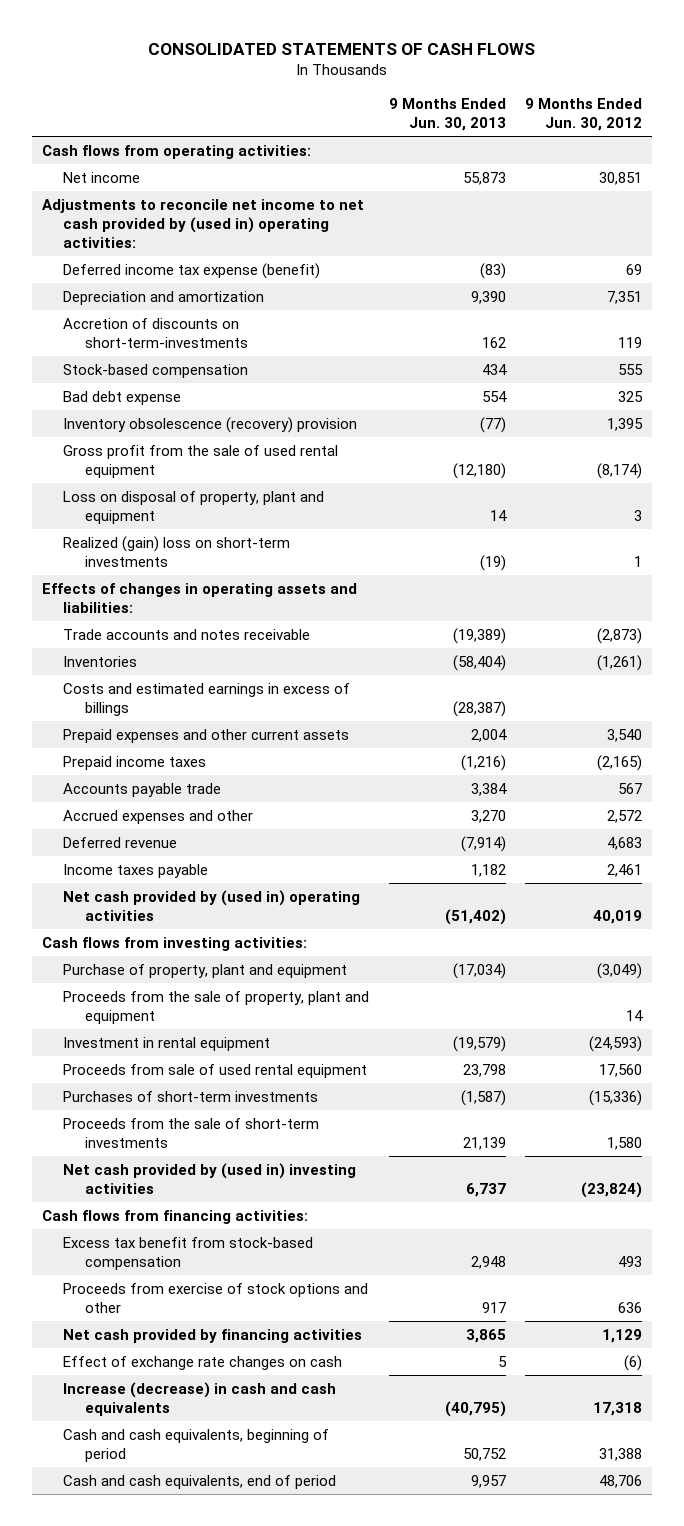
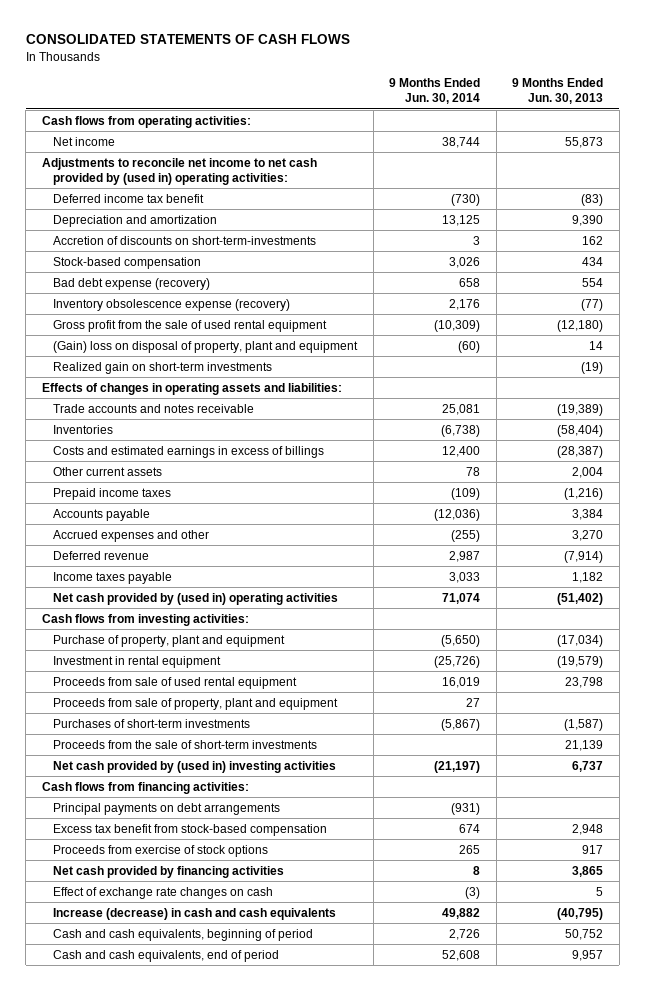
- | 9 Months Ended Jun. 30, 2013 | 9 Months Ended Jun. 30, 2012
+ | 9 Months Ended Jun. 30, 2014 | 9 Months Ended Jun. 30, 2013
- Deferred income tax expense (benefit) | (83) | 69
+ Deferred income tax benefit | (730) | (83)
- Bad debt expense | 554 | 325
- Inventory obsolescence (recovery) provision | (77) | 1,395
+ Bad debt expense (recovery) | 658 | 554
+ Inventory obsolescence expense (recovery) | 2,176 | (77)
- Loss on disposal of property, plant and equipment | 14 | 3
- Realized (gain) loss on short-term investments | (19) | 1
+ (Gain) loss on disposal of property, plant and equipment | (60) | 14
+ Realized gain on short-term investments | | (19)
- Prepaid expenses and other current assets | 2,004 | 3,540
+ Other current assets | 78 | 2,004
- Accounts payable trade | 3,384 | 567
+ Accounts payable | (12,036) | 3,384
- Proceeds from the sale of property, plant and equipment | | 14
+ Proceeds from sale of property, plant and equipment | 27 |
+ Principal payments on debt arrangements | (931) |
- Proceeds from exercise of stock options and other | 917 | 636
+ Proceeds from exercise of stock options | 265 | 917

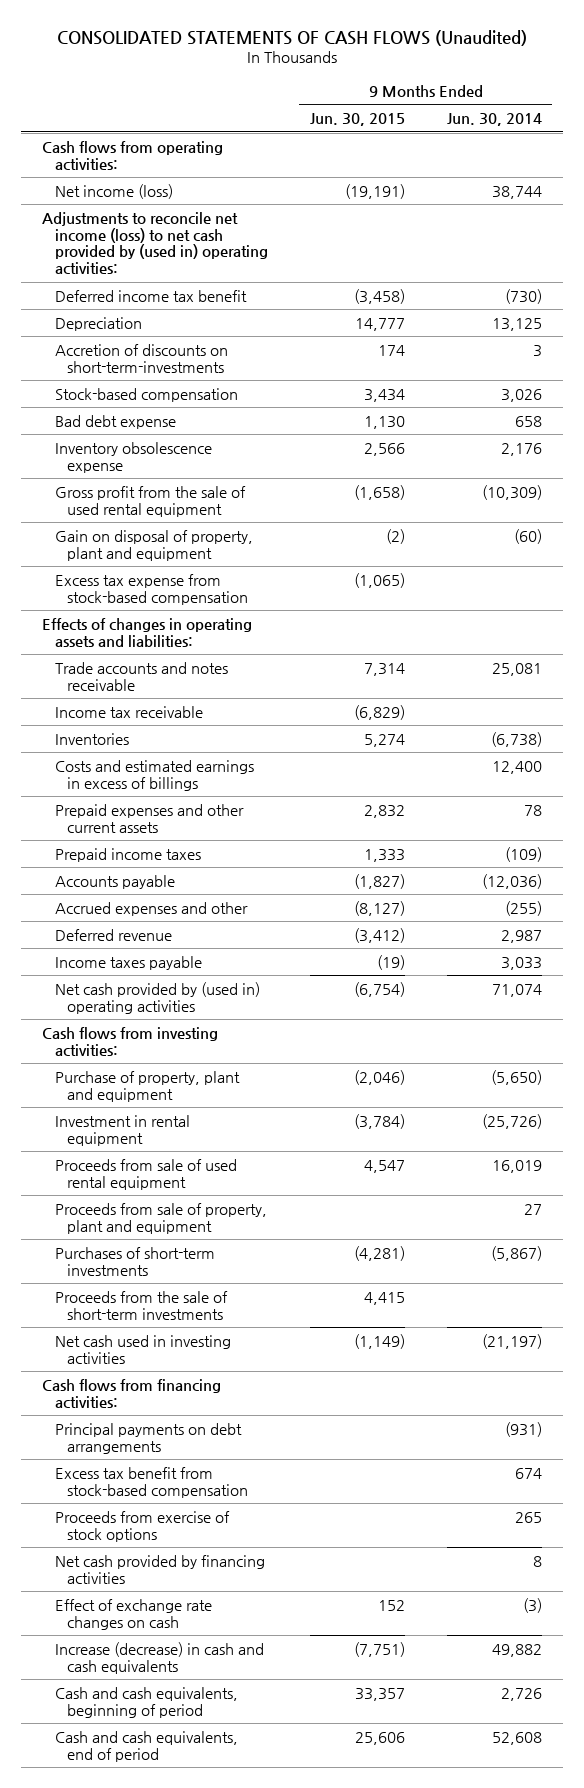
- CONSOLIDATED STATEMENTS OF CASH FLOWS
+ CONSOLIDATED STATEMENTS OF CASH FLOWS (Unaudited)
- | 9 Months Ended Jun. 30, 2014 | 9 Months Ended Jun. 30, 2013
+ | 9 Months Ended Jun. 30, 2015 | 9 Months Ended Jun. 30, 2014
- Net income | 38,744 | 55,873
- Adjustments to reconcile net income to net cash provided by (used in) operating activities:
+ Net income (loss) | (19,191) | 38,744
+ Adjustments to reconcile net income (loss) to net cash provided by (used in) operating activities:
- Depreciation and amortization | 13,125 | 9,390
+ Depreciation | 14,777 | 13,125
- Bad debt expense (recovery) | 658 | 554
- Inventory obsolescence expense (recovery) | 2,176 | (77)
+ Bad debt expense | 1,130 | 658
+ Inventory obsolescence expense | 2,566 | 2,176
- (Gain) loss on disposal of property, plant and equipment | (60) | 14
- Realized gain on short-term investments | | (19)
+ Gain on disposal of property, plant and equipment | (2) | (60)
+ Excess tax expense from stock-based compensation | (1,065) |
+ Income tax receivable | (6,829) |
- Other current assets | 78 | 2,004
+ Prepaid expenses and other current assets | 2,832 | 78
- Net cash provided by (used in) investing activities | (21,197) | 6,737
+ Net cash used in investing activities | (1,149) | (21,197)

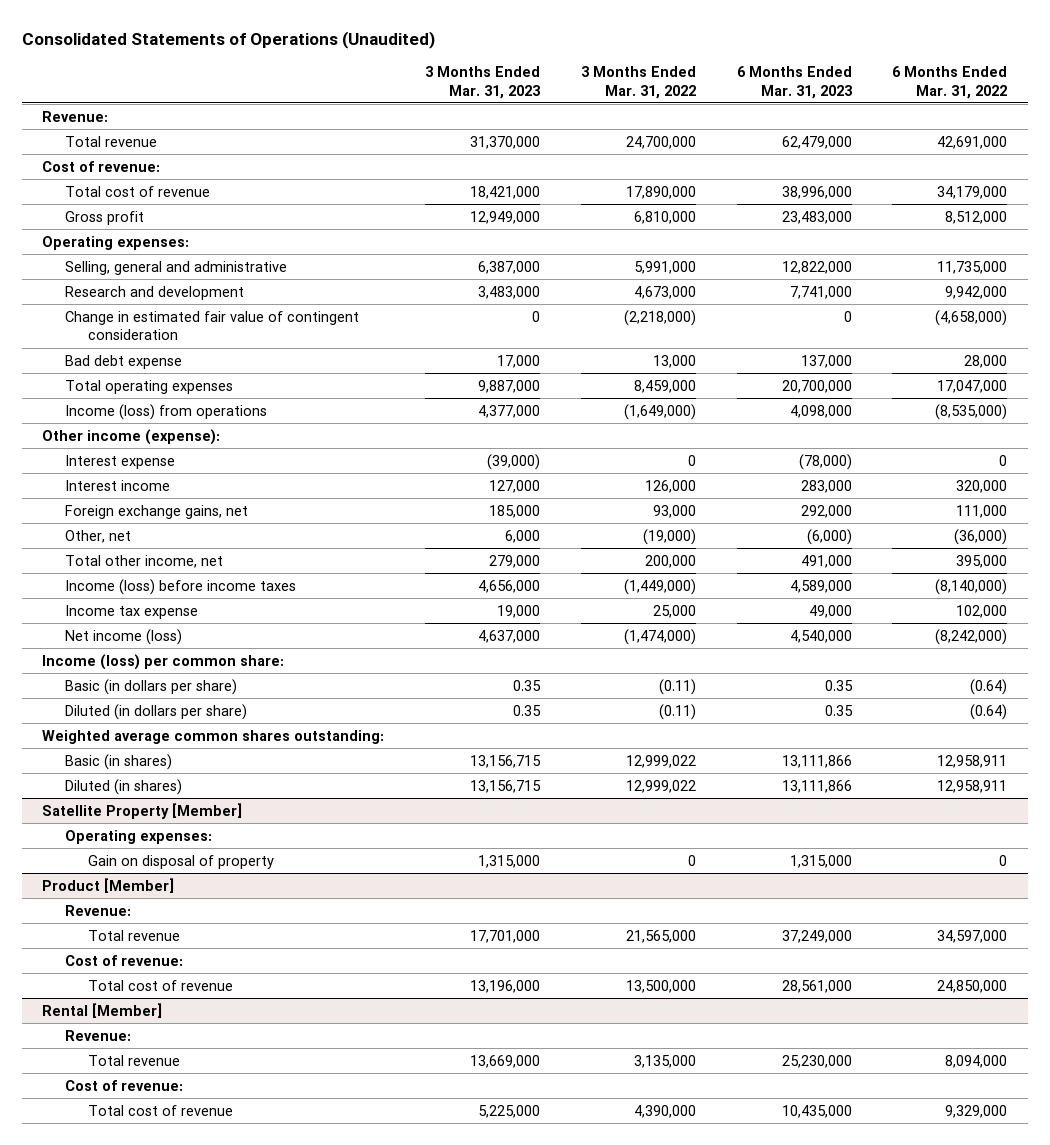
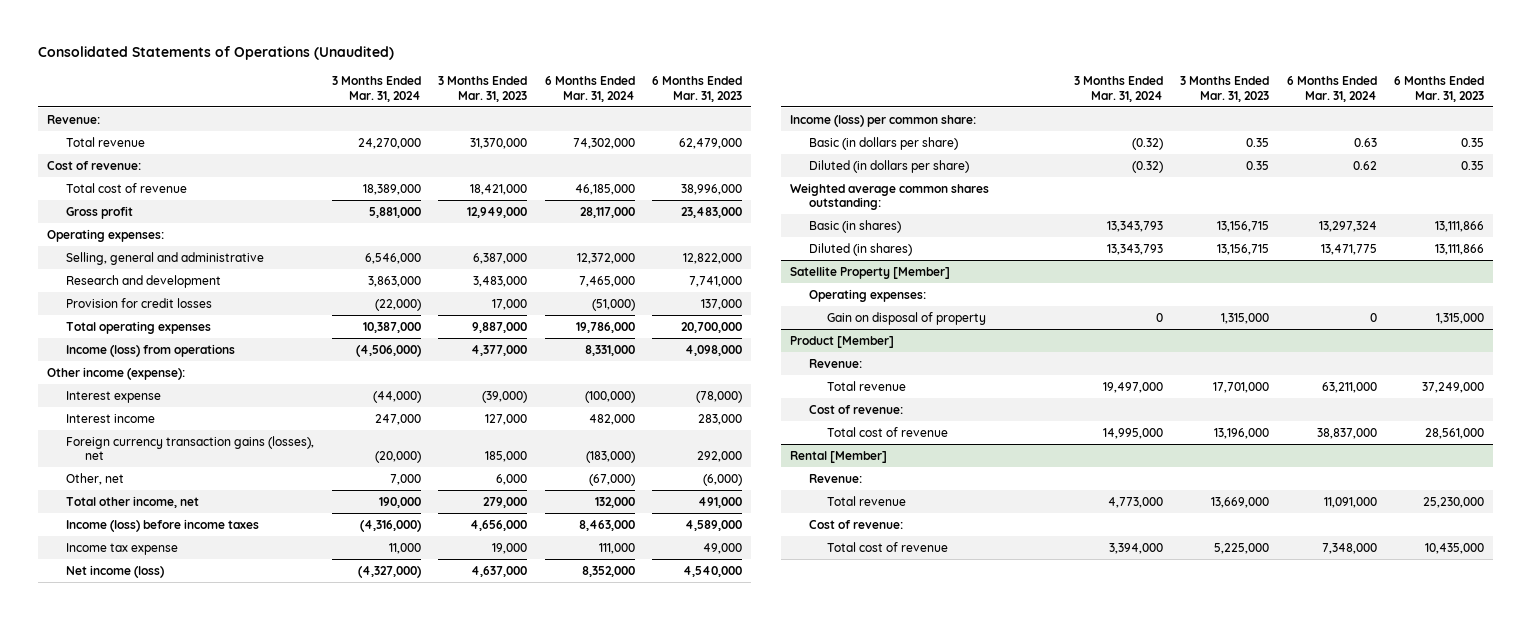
- | 3 Months Ended Mar. 31, 2023 | 3 Months Ended Mar. 31, 2022 | 6 Months Ended Mar. 31, 2023 | 6 Months Ended Mar. 31, 2022
+ | 3 Months Ended Mar. 31, 2024 | 3 Months Ended Mar. 31, 2023 | 6 Months Ended Mar. 31, 2024 | 6 Months Ended Mar. 31, 2023
- Change in estimated fair value of contingent consideration | 0 | (2,218,000) | 0 | (4,658,000)
- Bad debt expense | 17,000 | 13,000 | 137,000 | 28,000
+ Provision for credit losses | (22,000) | 17,000 | (51,000) | 137,000
- Foreign exchange gains, net | 185,000 | 93,000 | 292,000 | 111,000
+ Foreign currency transaction gains (losses), net | (20,000) | 185,000 | (183,000) | 292,000

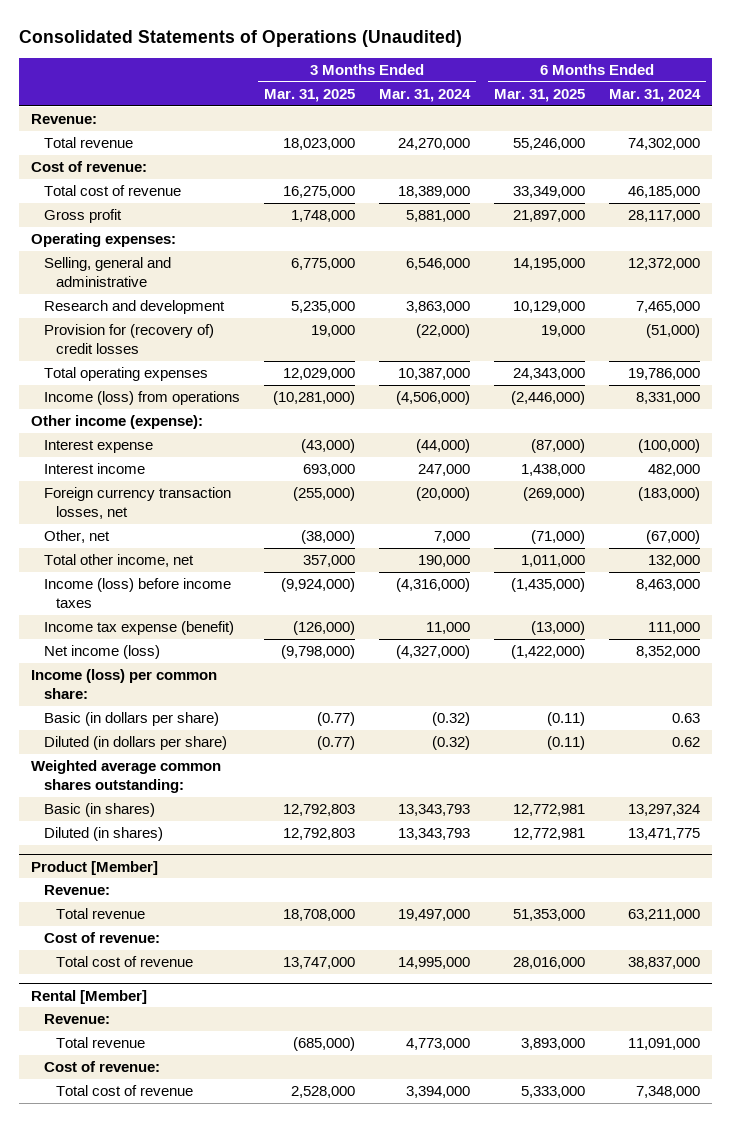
- | 3 Months Ended Mar. 31, 2024 | 3 Months Ended Mar. 31, 2023 | 6 Months Ended Mar. 31, 2024 | 6 Months Ended Mar. 31, 2023
+ | 3 Months Ended Mar. 31, 2025 | 3 Months Ended Mar. 31, 2024 | 6 Months Ended Mar. 31, 2025 | 6 Months Ended Mar. 31, 2024
- Provision for credit losses | (22,000) | 17,000 | (51,000) | 137,000
+ Provision for (recovery of) credit losses | 19,000 | (22,000) | 19,000 | (51,000)
- Foreign currency transaction gains (losses), net | (20,000) | 185,000 | (183,000) | 292,000
+ Foreign currency transaction losses, net | (255,000) | (20,000) | (269,000) | (183,000)
- Income tax expense | 11,000 | 19,000 | 111,000 | 49,000
+ Income tax expense (benefit) | (126,000) | 11,000 | (13,000) | 111,000
- Satellite Property [Member]
- Operating expenses:
- Gain on disposal of property | 0 | 1,315,000 | 0 | 1,315,000

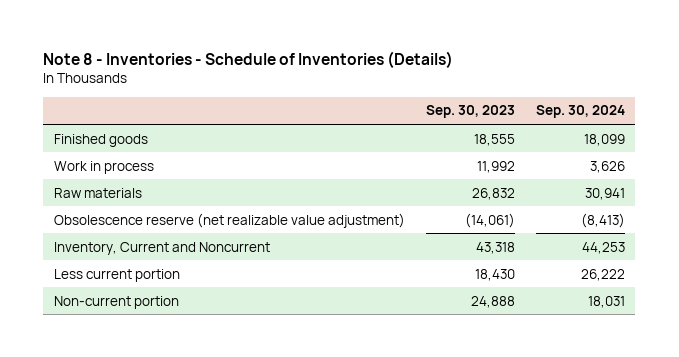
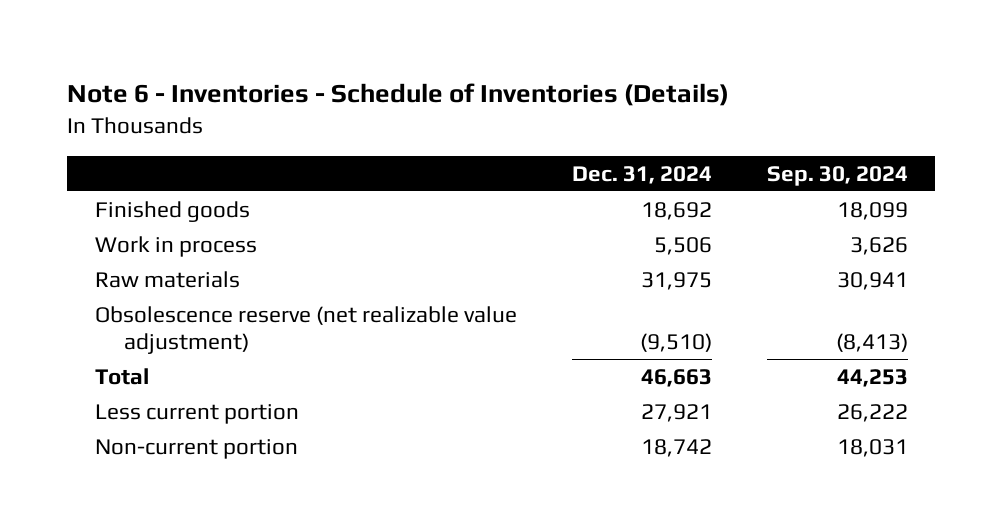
- Note 8 - Inventories - Schedule of Inventories (Details)
+ Note 6 - Inventories - Schedule of Inventories (Details)
- | Sep. 30, 2023 | Sep. 30, 2024
+ | Dec. 31, 2024 | Sep. 30, 2024
- Inventory, Current and Noncurrent | 43,318 | 44,253
+ Total | 46,663 | 44,253

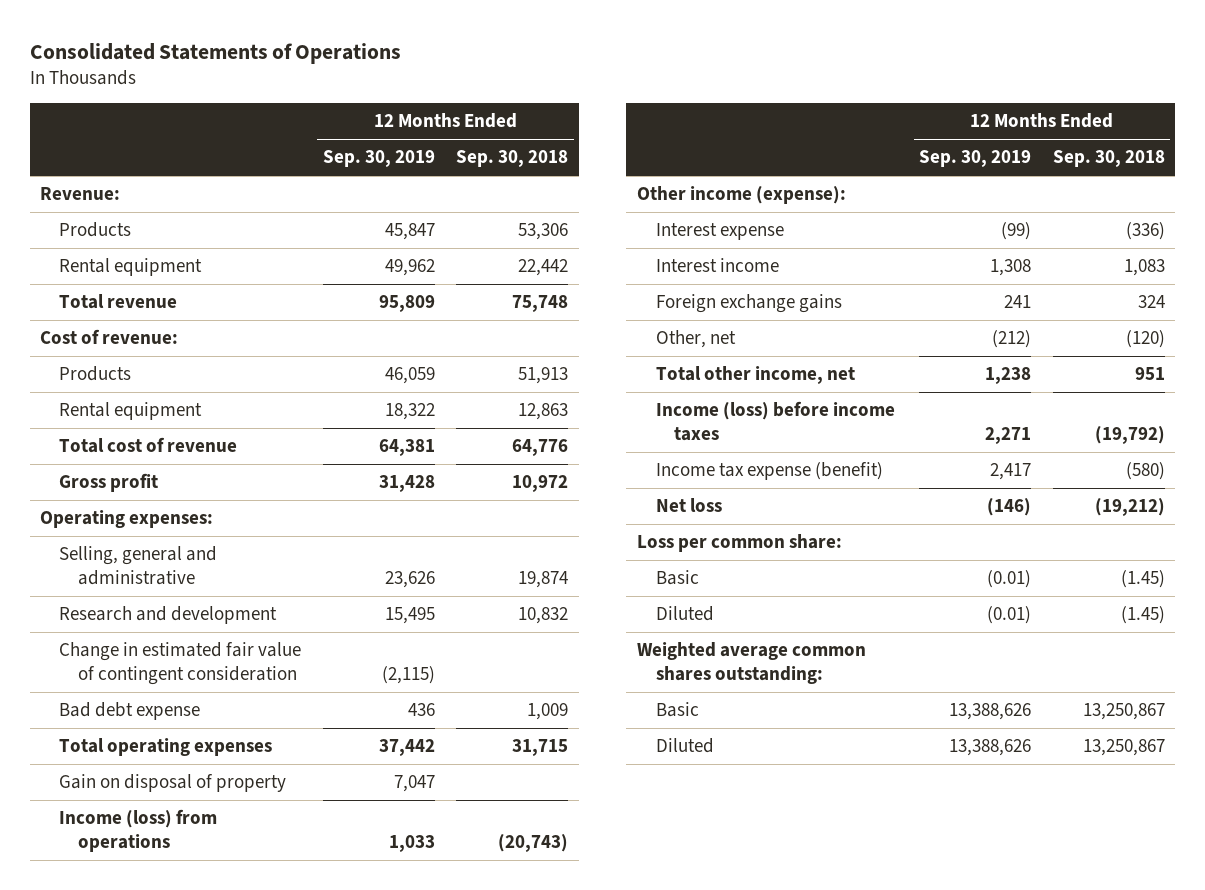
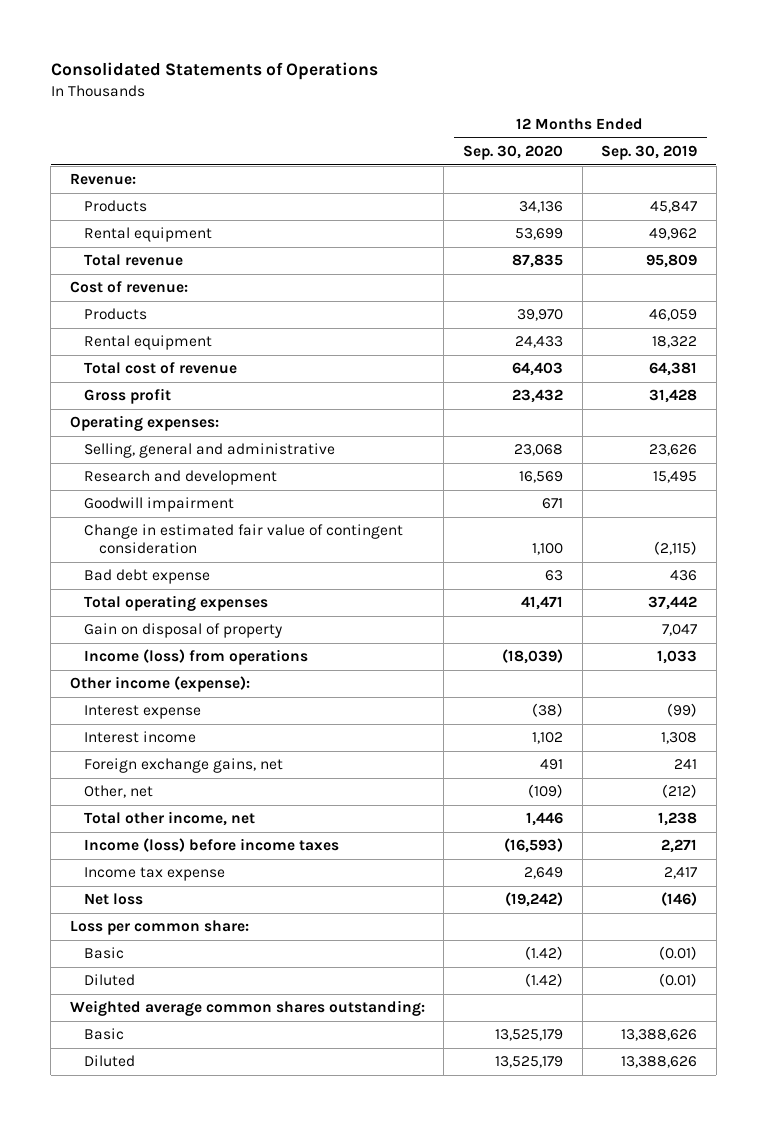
- | 12 Months Ended Sep. 30, 2019 | 12 Months Ended Sep. 30, 2018
+ | 12 Months Ended Sep. 30, 2020 | 12 Months Ended Sep. 30, 2019
+ Goodwill impairment | 671 |
- Foreign exchange gains | 241 | 324
+ Foreign exchange gains, net | 491 | 241
- Income tax expense (benefit) | 2,417 | (580)
+ Income tax expense | 2,649 | 2,417

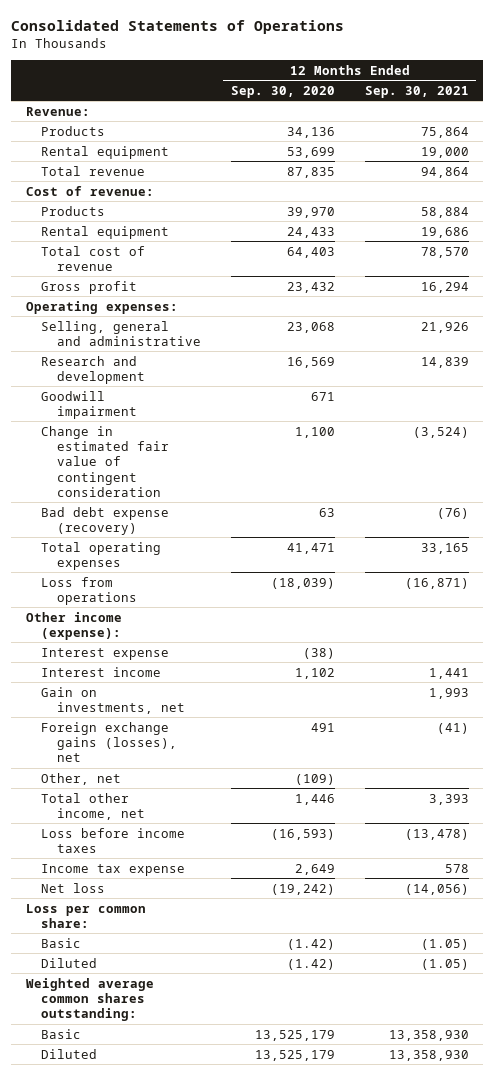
- | 12 Months Ended Sep. 30, 2020 | 12 Months Ended Sep. 30, 2019
+ | 12 Months Ended Sep. 30, 2020 | 12 Months Ended Sep. 30, 2021
- Bad debt expense | 63 | 436
+ Bad debt expense (recovery) | 63 | (76)
- Gain on disposal of property | | 7,047
- Income (loss) from operations | (18,039) | 1,033
+ Loss from operations | (18,039) | (16,871)
- Foreign exchange gains, net | 491 | 241
+ Gain on investments, net | | 1,993
+ Foreign exchange gains (losses), net | 491 | (41)
- Income (loss) before income taxes | (16,593) | 2,271
+ Loss before income taxes | (16,593) | (13,478)

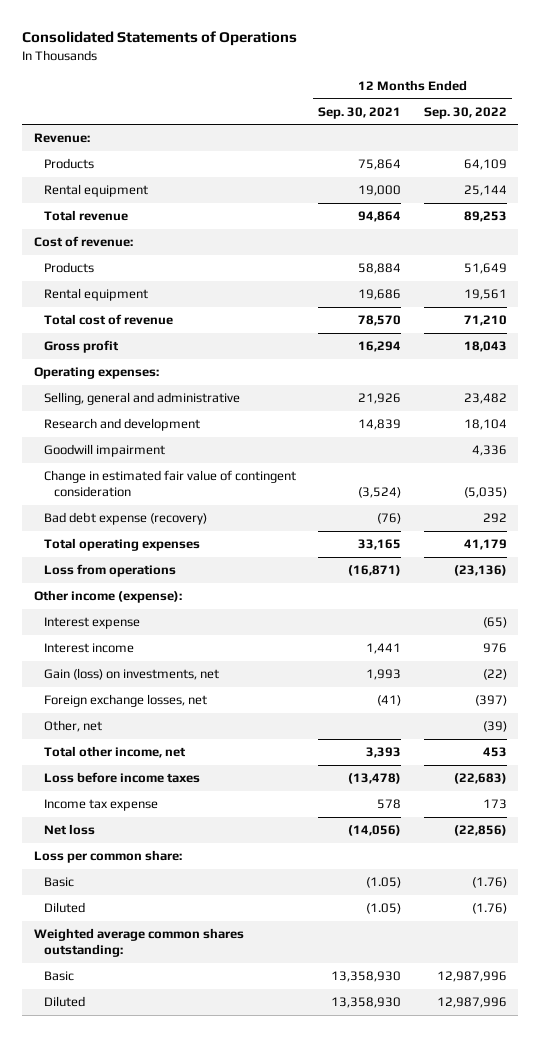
- | 12 Months Ended Sep. 30, 2020 | 12 Months Ended Sep. 30, 2021
+ | 12 Months Ended Sep. 30, 2021 | 12 Months Ended Sep. 30, 2022
- Gain on investments, net | | 1,993
- Foreign exchange gains (losses), net | 491 | (41)
+ Gain (loss) on investments, net | 1,993 | (22)
+ Foreign exchange losses, net | (41) | (397)

